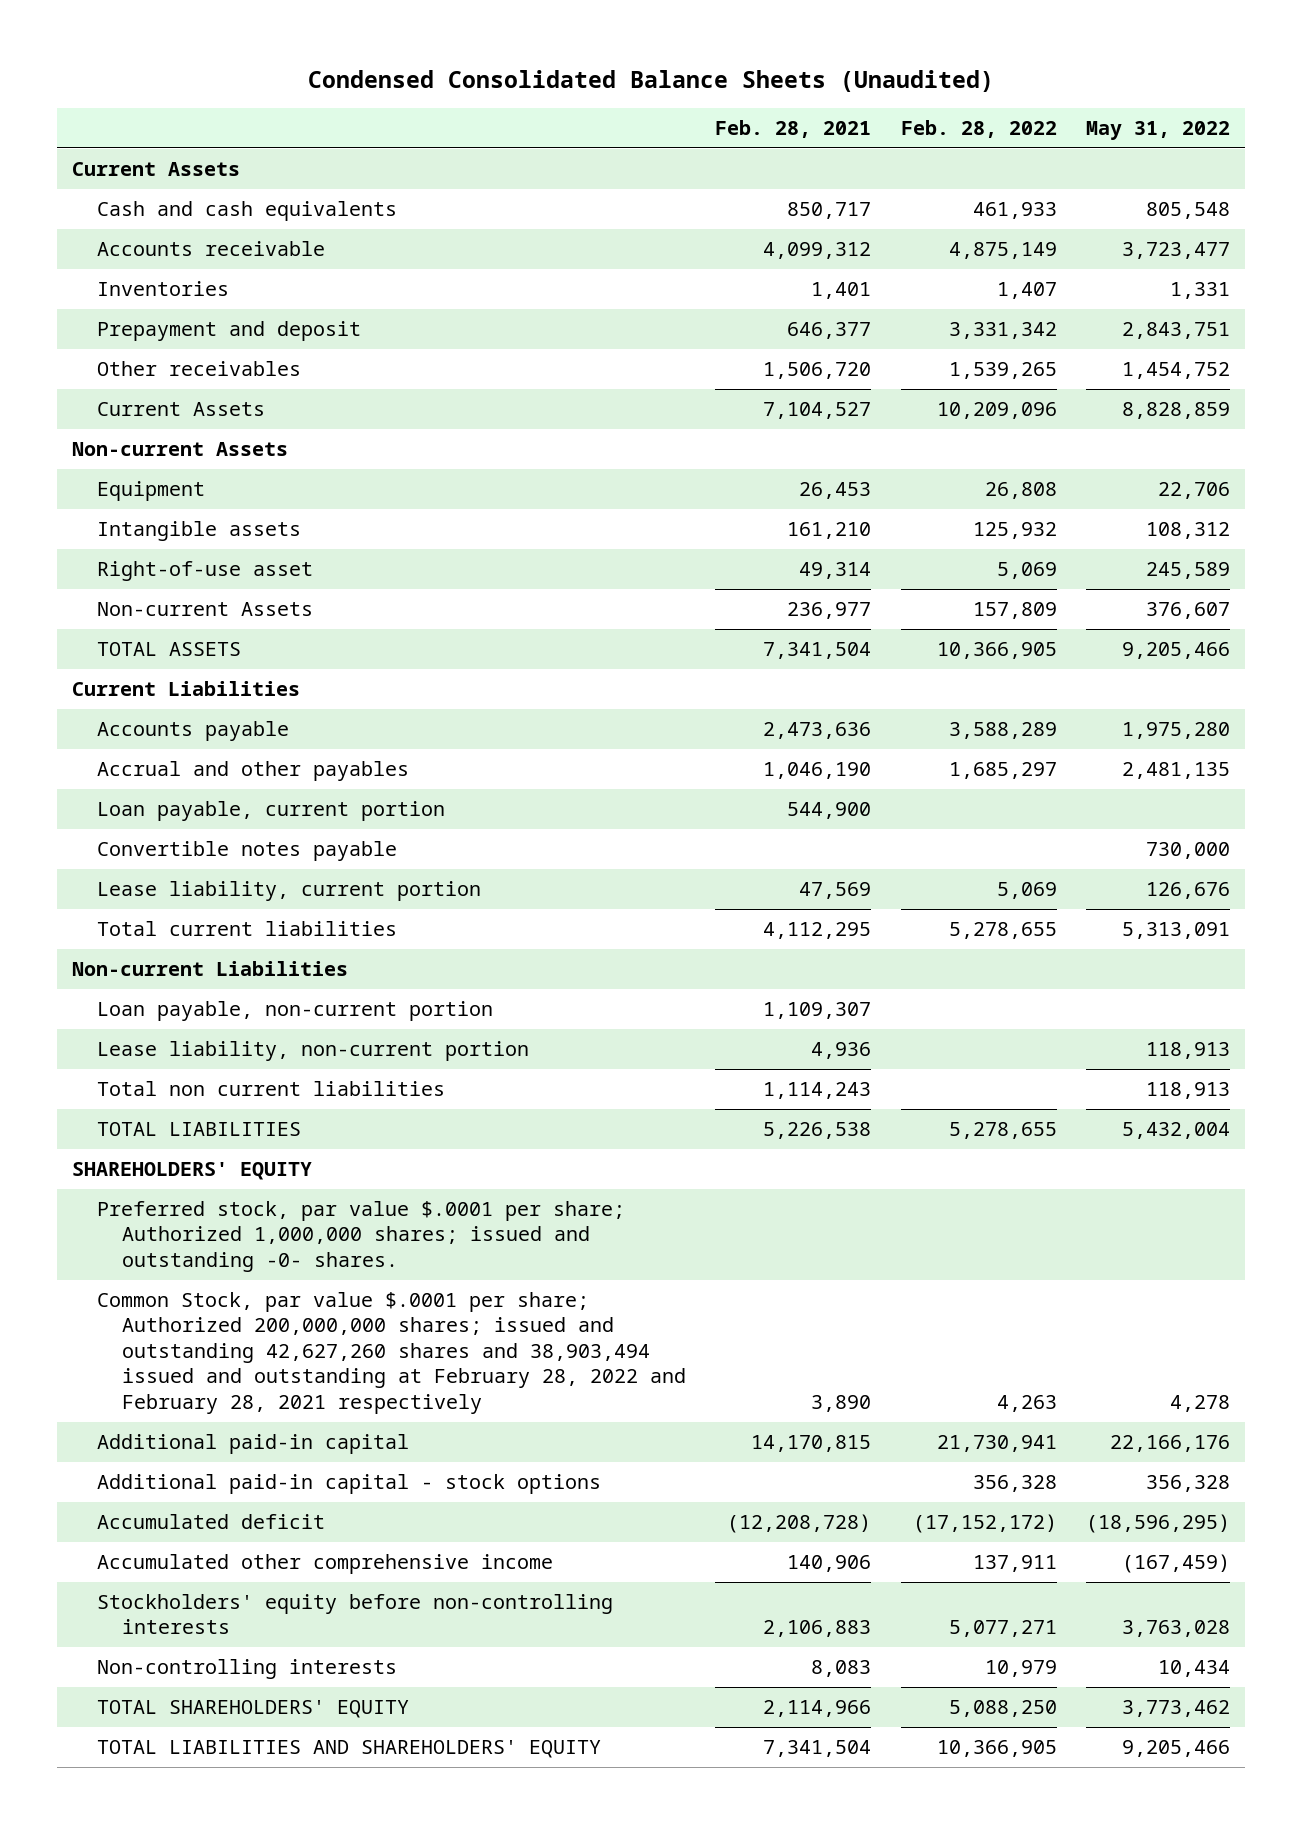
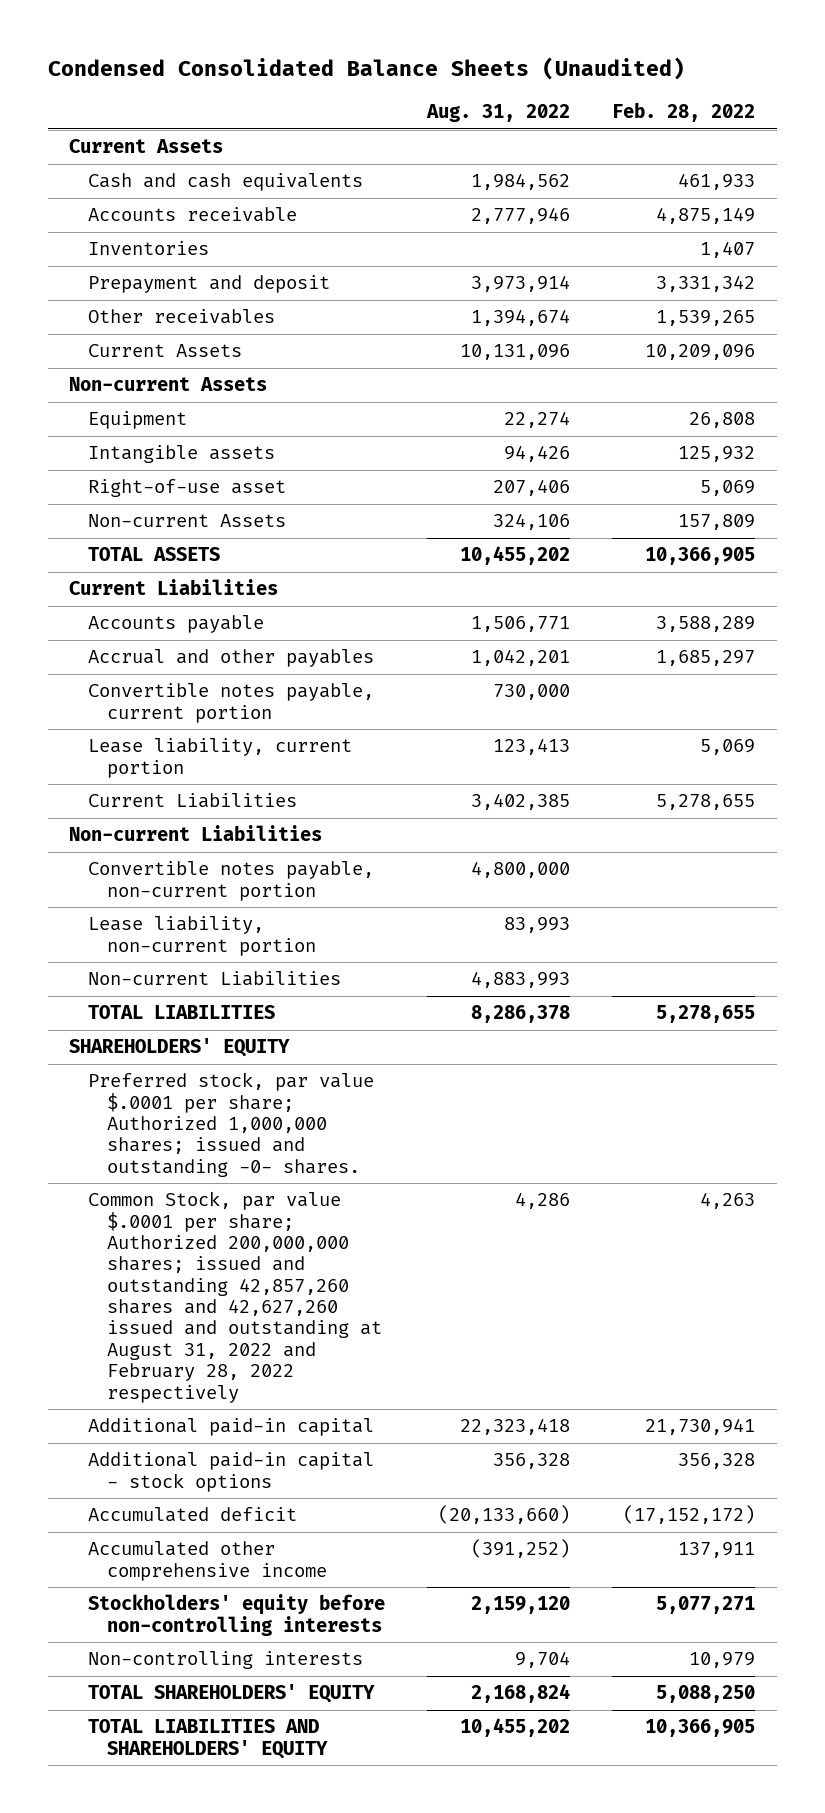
- | Feb. 28, 2021 | Feb. 28, 2022 | May 31, 2022
+ | Aug. 31, 2022 | Feb. 28, 2022
- Loan payable, current portion | 544,900 | |
- Convertible notes payable | | | 730,000
+ Convertible notes payable, current portion | 730,000 |
- Total current liabilities | 4,112,295 | 5,278,655 | 5,313,091
+ Current Liabilities | 3,402,385 | 5,278,655
- Loan payable, non-current portion | 1,109,307 | |
+ Convertible notes payable, non-current portion | 4,800,000 |
- Total non current liabilities | 1,114,243 | | 118,913
+ Non-current Liabilities | 4,883,993 |
- Common Stock, par value $.0001 per share; Authorized 200,000,000 shares; issued and outstanding 42,627,260 shares and 38,903,494 issued and outstanding at February 28, 2022 and February 28, 2021 respectively | 3,890 | 4,263 | 4,278
+ Common Stock, par value $.0001 per share; Authorized 200,000,000 shares; issued and outstanding 42,857,260 shares and 42,627,260 issued and outstanding at August 31, 2022 and February 28, 2022 respectively | 4,286 | 4,263

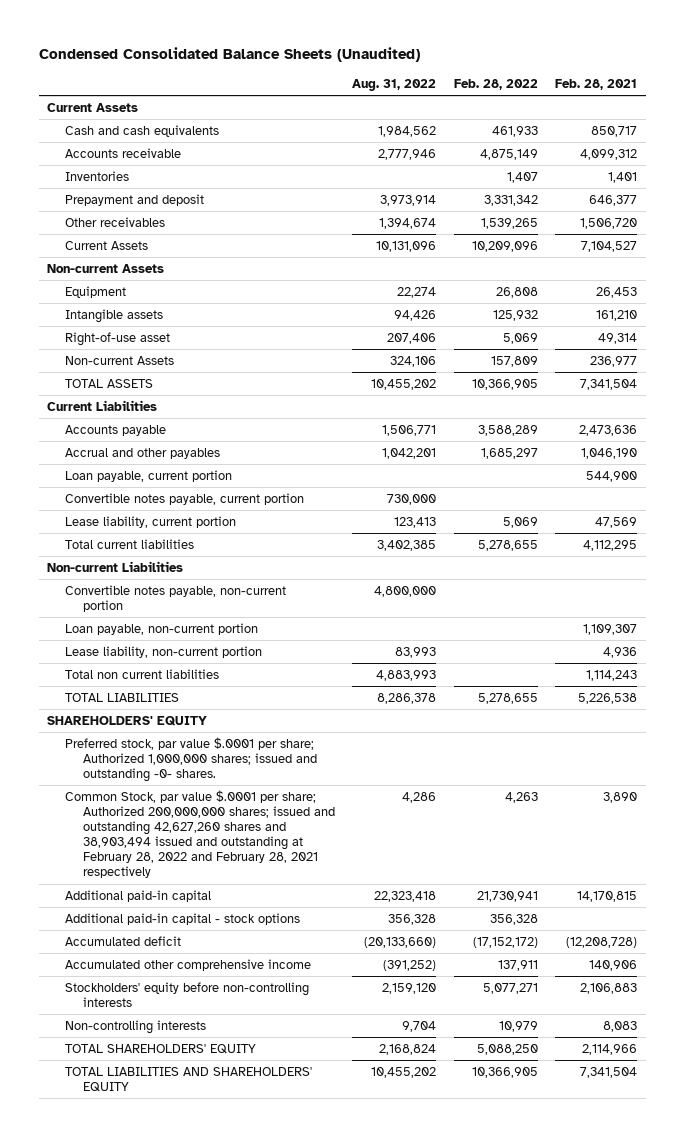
- | Aug. 31, 2022 | Feb. 28, 2022
+ | Aug. 31, 2022 | Feb. 28, 2022 | Feb. 28, 2021
+ Loan payable, current portion | | | 544,900
- Current Liabilities | 3,402,385 | 5,278,655
+ Total current liabilities | 3,402,385 | 5,278,655 | 4,112,295
+ Loan payable, non-current portion | | | 1,109,307
- Non-current Liabilities | 4,883,993 |
+ Total non current liabilities | 4,883,993 | | 1,114,243
- Common Stock, par value $.0001 per share; Authorized 200,000,000 shares; issued and outstanding 42,857,260 shares and 42,627,260 issued and outstanding at August 31, 2022 and February 28, 2022 respectively | 4,286 | 4,263
+ Common Stock, par value $.0001 per share; Authorized 200,000,000 shares; issued and outstanding 42,627,260 shares and 38,903,494 issued and outstanding at February 28, 2022 and February 28, 2021 respectively | 4,286 | 4,263 | 3,890

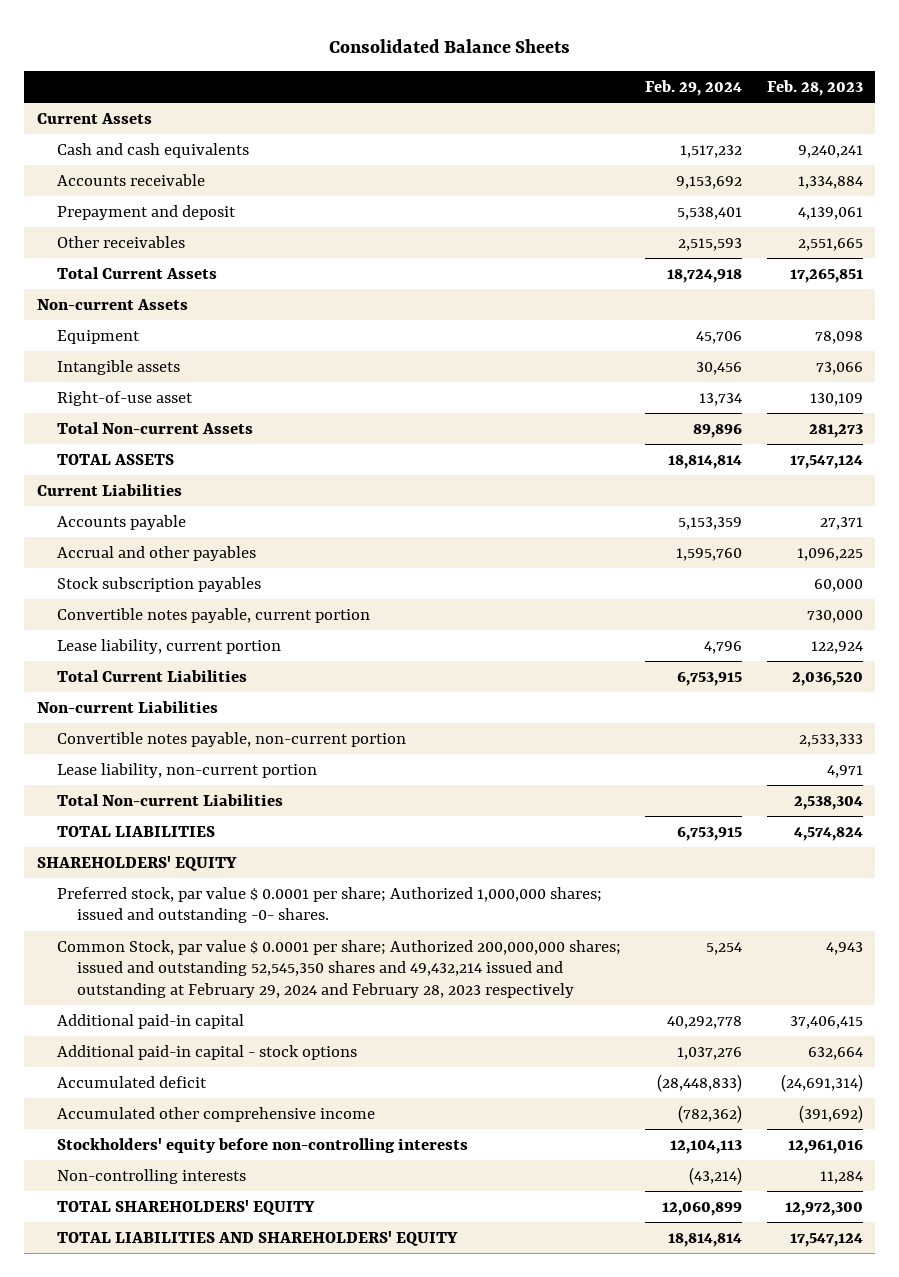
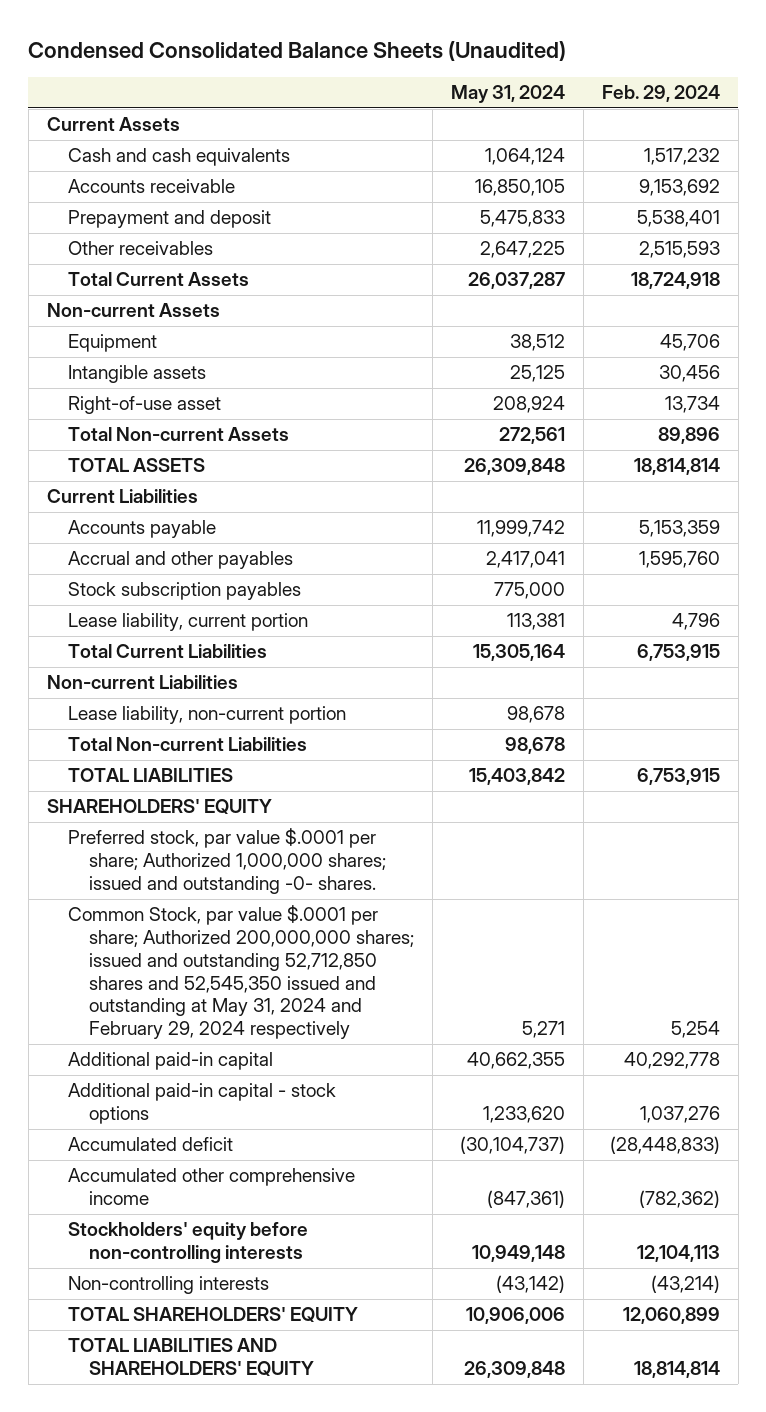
- Consolidated Balance Sheets
+ Condensed Consolidated Balance Sheets (Unaudited)
- | Feb. 29, 2024 | Feb. 28, 2023
+ | May 31, 2024 | Feb. 29, 2024
- Convertible notes payable, current portion | | 730,000
- Convertible notes payable, non-current portion | | 2,533,333
- Preferred stock, par value $ 0.0001 per share; Authorized 1,000,000 shares; issued and outstanding -0- shares.
- Common Stock, par value $ 0.0001 per share; Authorized 200,000,000 shares; issued and outstanding 52,545,350 shares and 49,432,214 issued and outstanding at February 29, 2024 and February 28, 2023 respectively | 5,254 | 4,943
+ Preferred stock, par value $.0001 per share; Authorized 1,000,000 shares; issued and outstanding -0- shares.
+ Common Stock, par value $.0001 per share; Authorized 200,000,000 shares; issued and outstanding 52,712,850 shares and 52,545,350 issued and outstanding at May 31, 2024 and February 29, 2024 respectively | 5,271 | 5,254

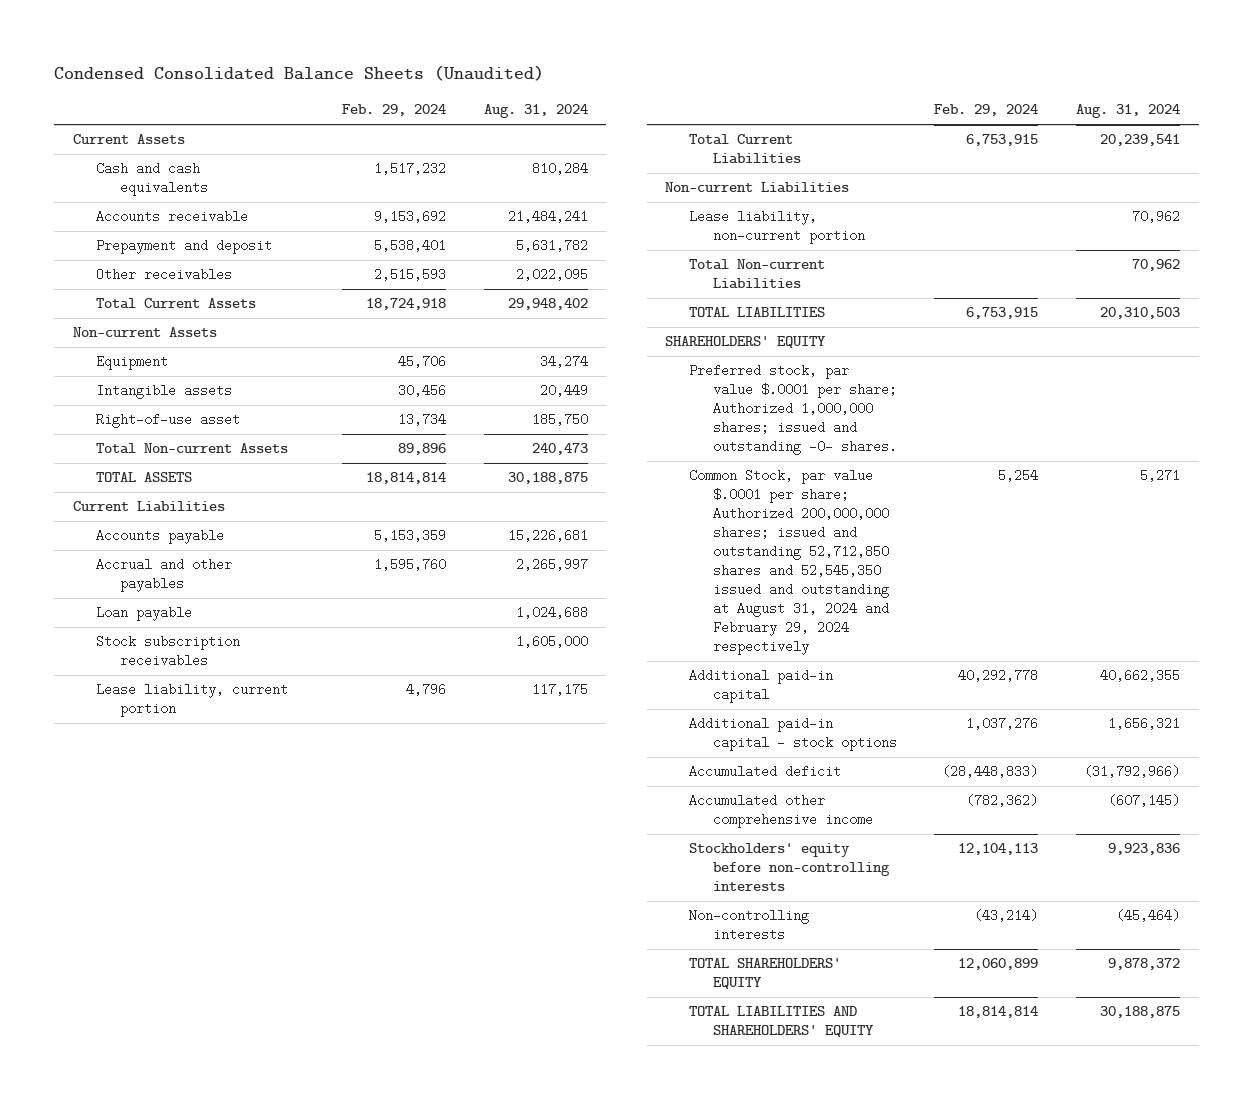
- | May 31, 2024 | Feb. 29, 2024
+ | Feb. 29, 2024 | Aug. 31, 2024
- Stock subscription payables | 775,000 |
+ Loan payable | | 1,024,688
+ Stock subscription receivables | | 1,605,000
- Common Stock, par value $.0001 per share; Authorized 200,000,000 shares; issued and outstanding 52,712,850 shares and 52,545,350 issued and outstanding at May 31, 2024 and February 29, 2024 respectively | 5,271 | 5,254
+ Common Stock, par value $.0001 per share; Authorized 200,000,000 shares; issued and outstanding 52,712,850 shares and 52,545,350 issued and outstanding at August 31, 2024 and February 29, 2024 respectively | 5,254 | 5,271

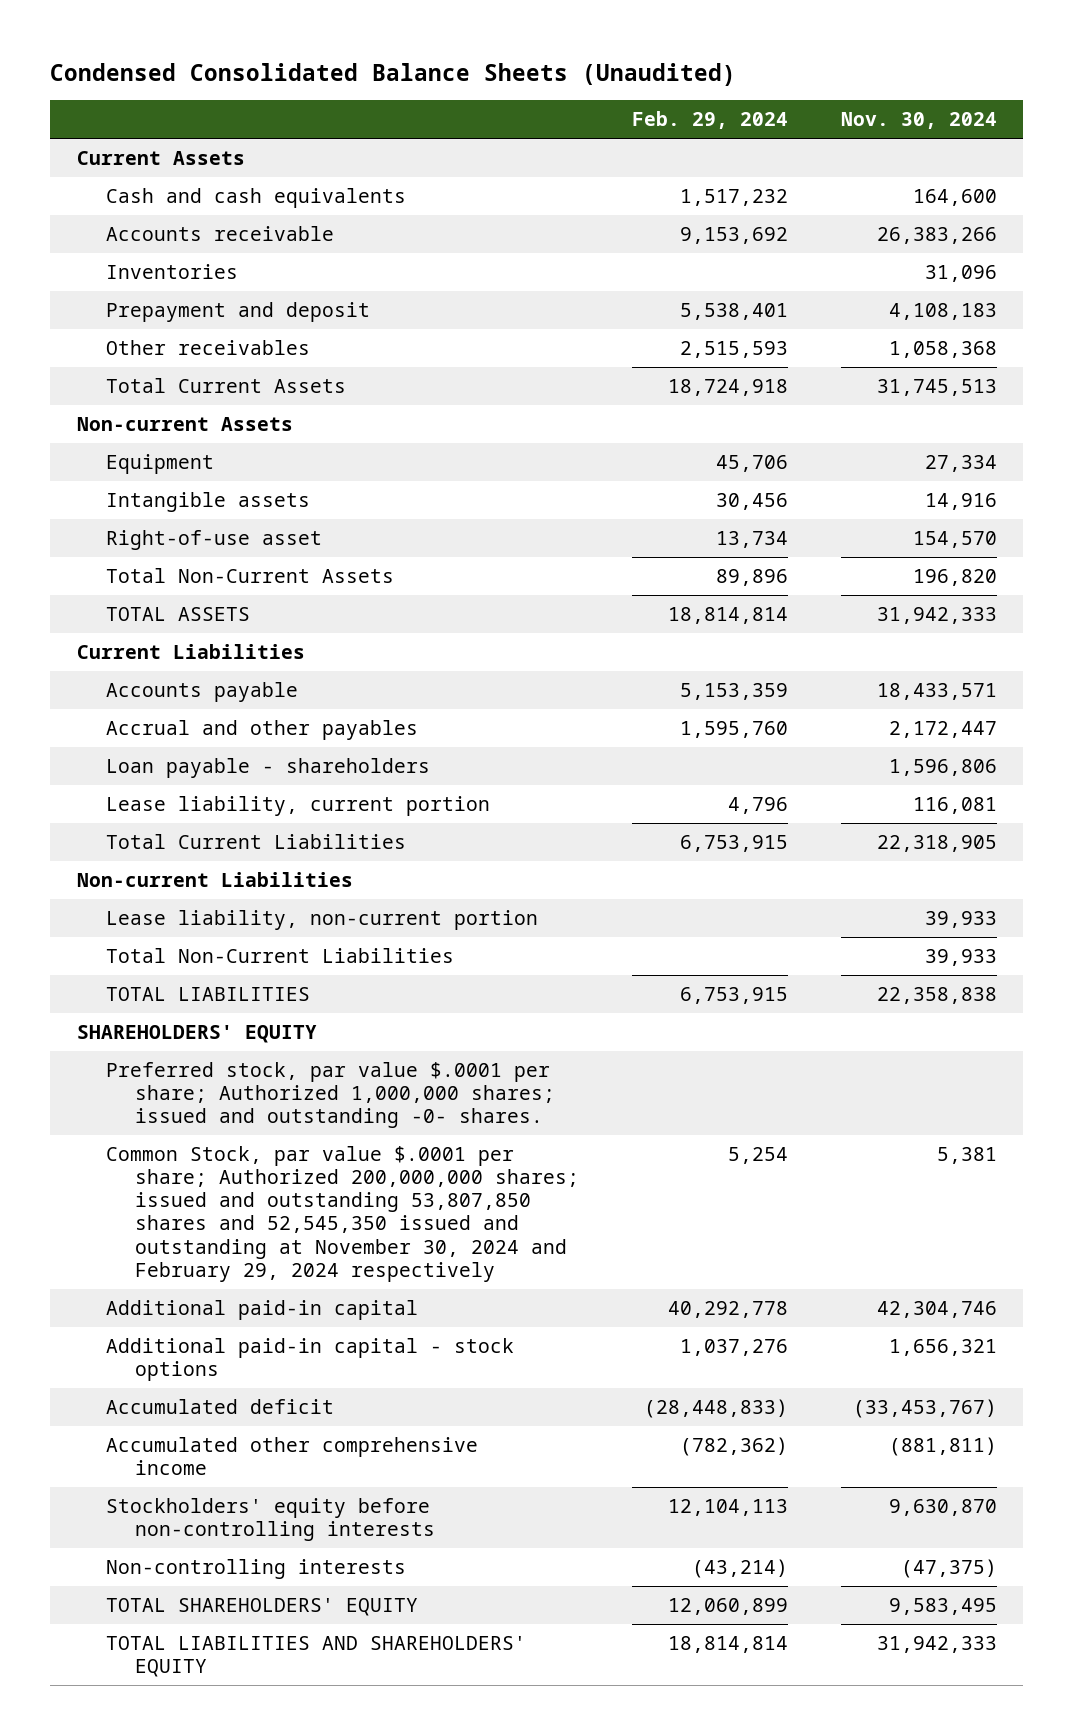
- | Feb. 29, 2024 | Aug. 31, 2024
+ | Feb. 29, 2024 | Nov. 30, 2024
+ Inventories | | 31,096
- Total Non-current Assets | 89,896 | 240,473
+ Total Non-Current Assets | 89,896 | 196,820
- Loan payable | | 1,024,688
- Stock subscription receivables | | 1,605,000
+ Loan payable - shareholders | | 1,596,806
- Total Non-current Liabilities | | 70,962
+ Total Non-Current Liabilities | | 39,933
- Common Stock, par value $.0001 per share; Authorized 200,000,000 shares; issued and outstanding 52,712,850 shares and 52,545,350 issued and outstanding at August 31, 2024 and February 29, 2024 respectively | 5,254 | 5,271
+ Common Stock, par value $.0001 per share; Authorized 200,000,000 shares; issued and outstanding 53,807,850 shares and 52,545,350 issued and outstanding at November 30, 2024 and February 29, 2024 respectively | 5,254 | 5,381

